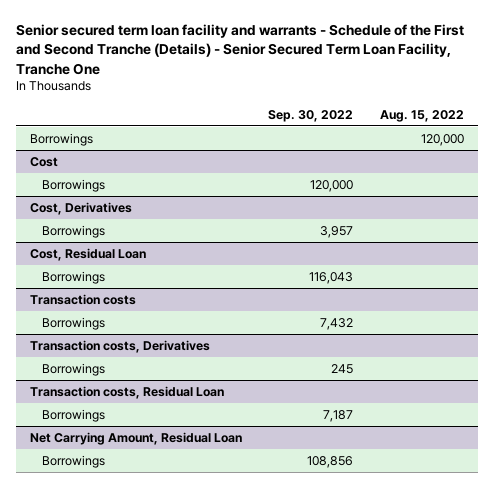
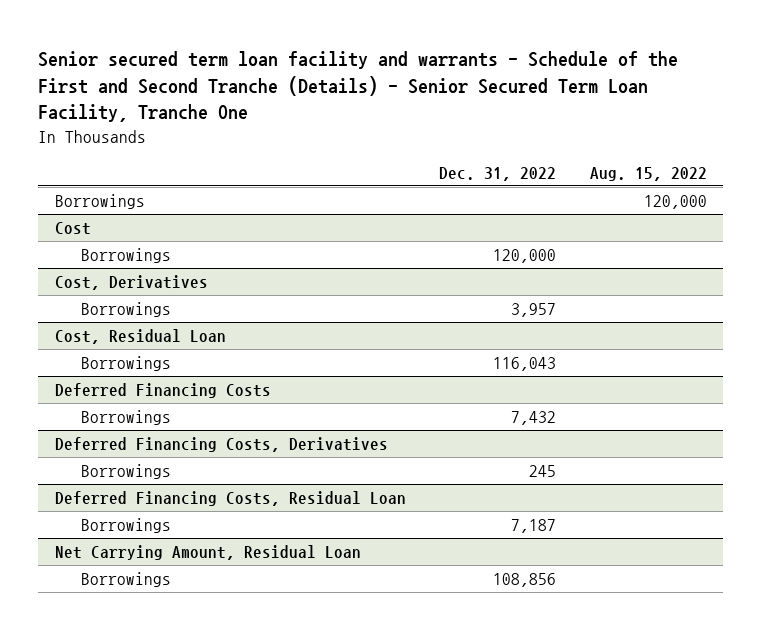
- | Sep. 30, 2022 | Aug. 15, 2022
+ | Dec. 31, 2022 | Aug. 15, 2022
- Transaction costs
+ Deferred Financing Costs
- Transaction costs, Derivatives
- Borrowings | 245 |
- Transaction costs, Residual Loan
+ Deferred Financing Costs, Derivatives
+ Borrowings | 245 |
+ Deferred Financing Costs, Residual Loan

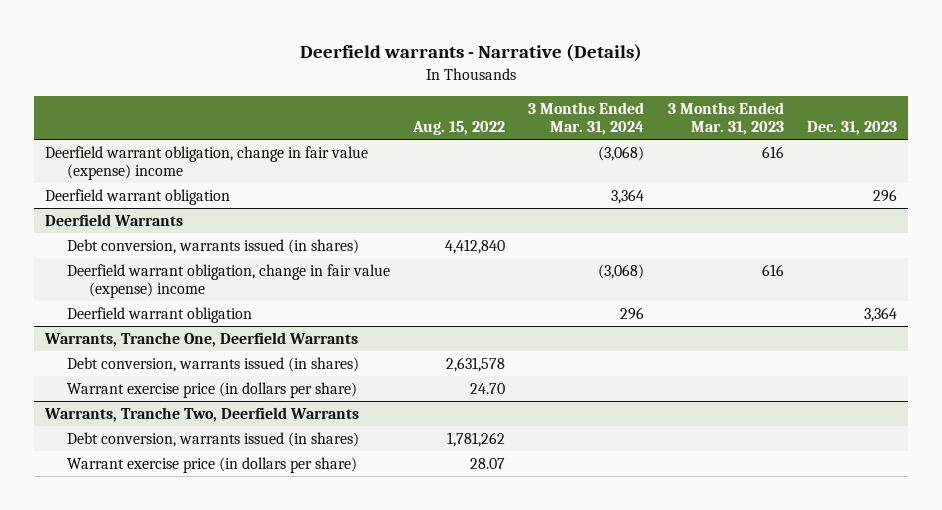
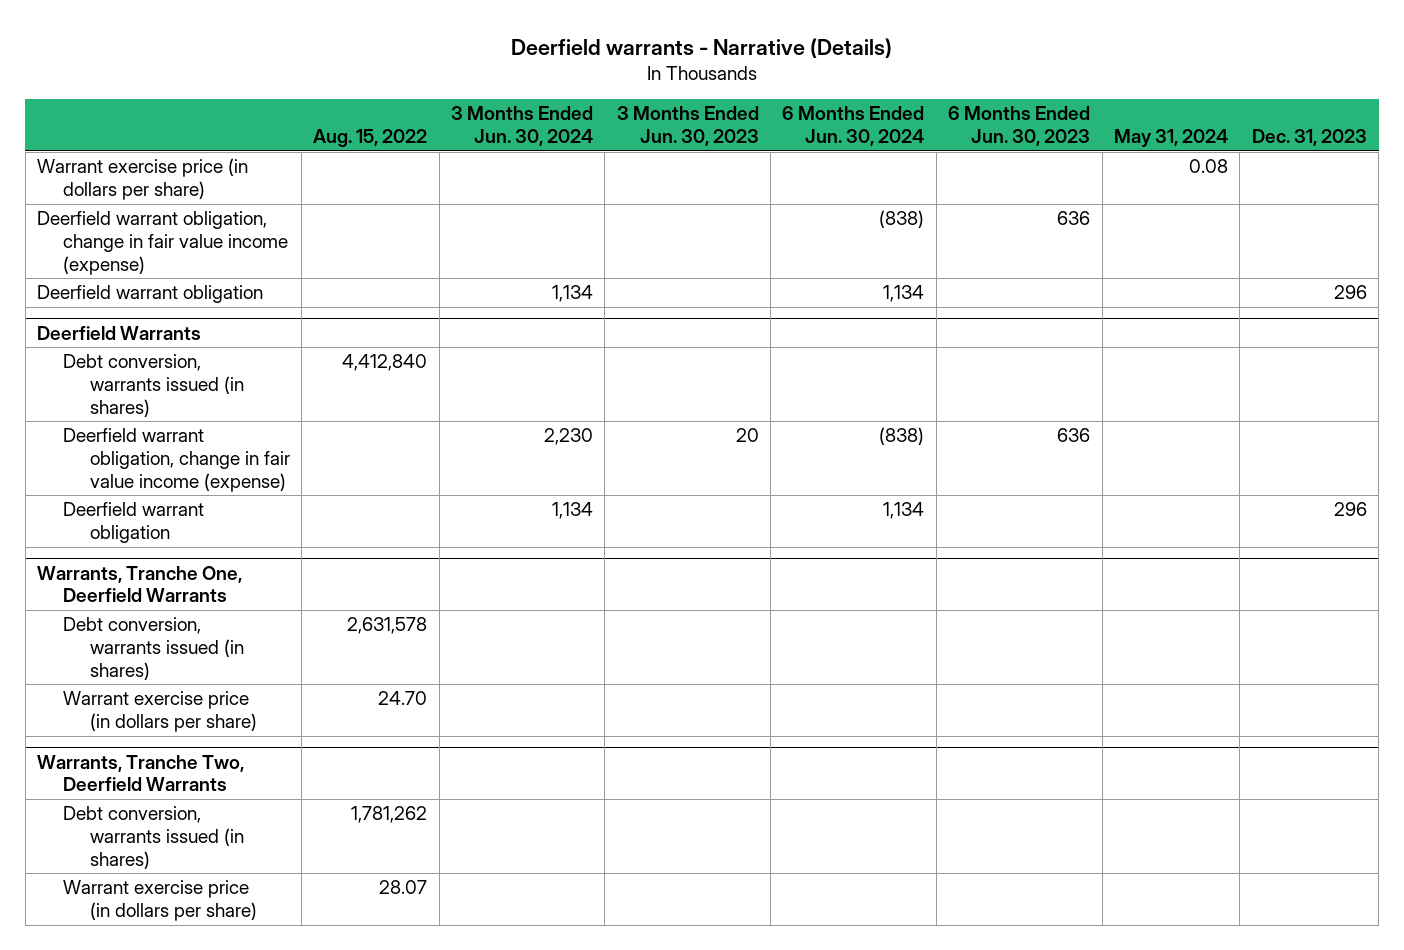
- | Aug. 15, 2022 | 3 Months Ended Mar. 31, 2024 | 3 Months Ended Mar. 31, 2023 | Dec. 31, 2023
+ | Aug. 15, 2022 | 3 Months Ended Jun. 30, 2024 | 3 Months Ended Jun. 30, 2023 | 6 Months Ended Jun. 30, 2024 | 6 Months Ended Jun. 30, 2023 | May 31, 2024 | Dec. 31, 2023
- Deerfield warrant obligation, change in fair value (expense) income | | (3,068) | 616 |
+ Warrant exercise price (in dollars per share) | | | | | | 0.08 |
+ Deerfield warrant obligation, change in fair value income (expense) | | | | (838) | 636 | |
@ Deerfield Warrants
- Deerfield warrant obligation, change in fair value (expense) income | | (3,068) | 616 |
- Deerfield warrant obligation | | 296 | | 3,364
+ Deerfield warrant obligation, change in fair value income (expense) | | 2,230 | 20 | (838) | 636 | |
+ Deerfield warrant obligation | | 1,134 | | 1,134 | | | 296

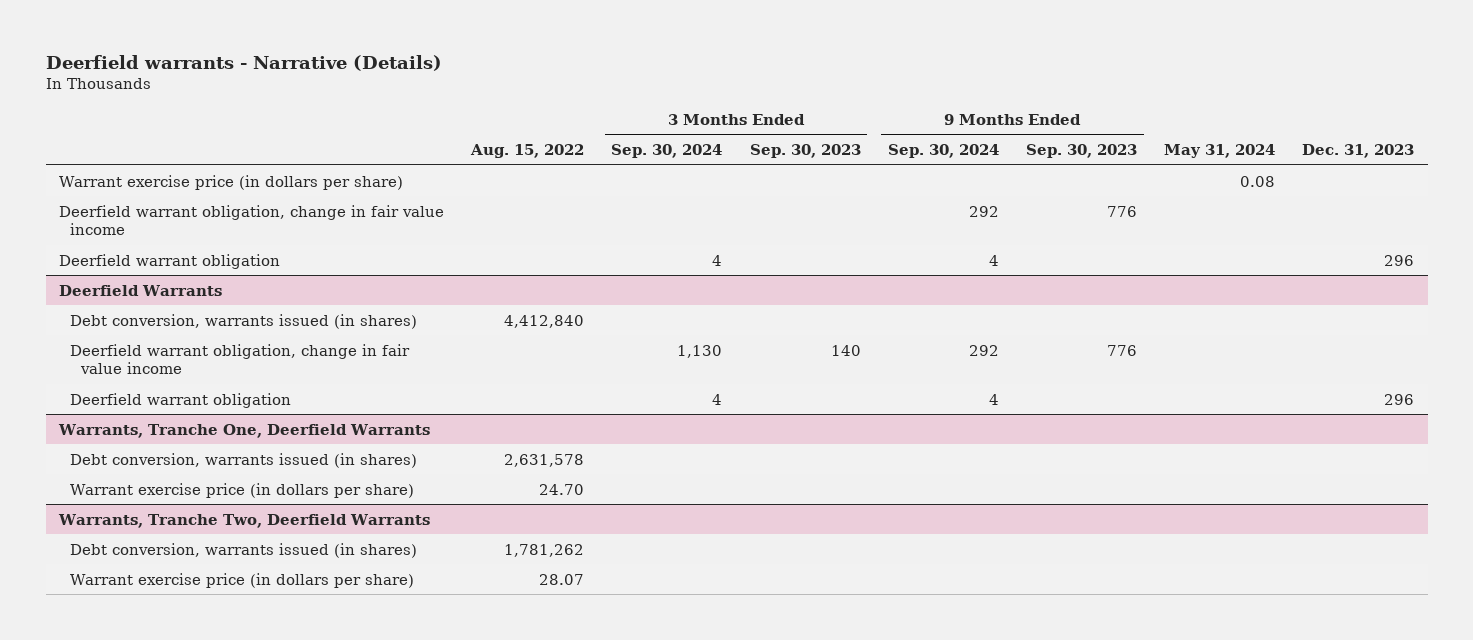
- | Aug. 15, 2022 | 3 Months Ended Jun. 30, 2024 | 3 Months Ended Jun. 30, 2023 | 6 Months Ended Jun. 30, 2024 | 6 Months Ended Jun. 30, 2023 | May 31, 2024 | Dec. 31, 2023
+ | Aug. 15, 2022 | 3 Months Ended Sep. 30, 2024 | 3 Months Ended Sep. 30, 2023 | 9 Months Ended Sep. 30, 2024 | 9 Months Ended Sep. 30, 2023 | May 31, 2024 | Dec. 31, 2023
- Deerfield warrant obligation, change in fair value income (expense) | | | | (838) | 636 | |
+ Deerfield warrant obligation, change in fair value income | | | | 292 | 776 | |
@ Deerfield Warrants
- Deerfield warrant obligation, change in fair value income (expense) | | 2,230 | 20 | (838) | 636 | |
+ Deerfield warrant obligation, change in fair value income | | 1,130 | 140 | 292 | 776 | |

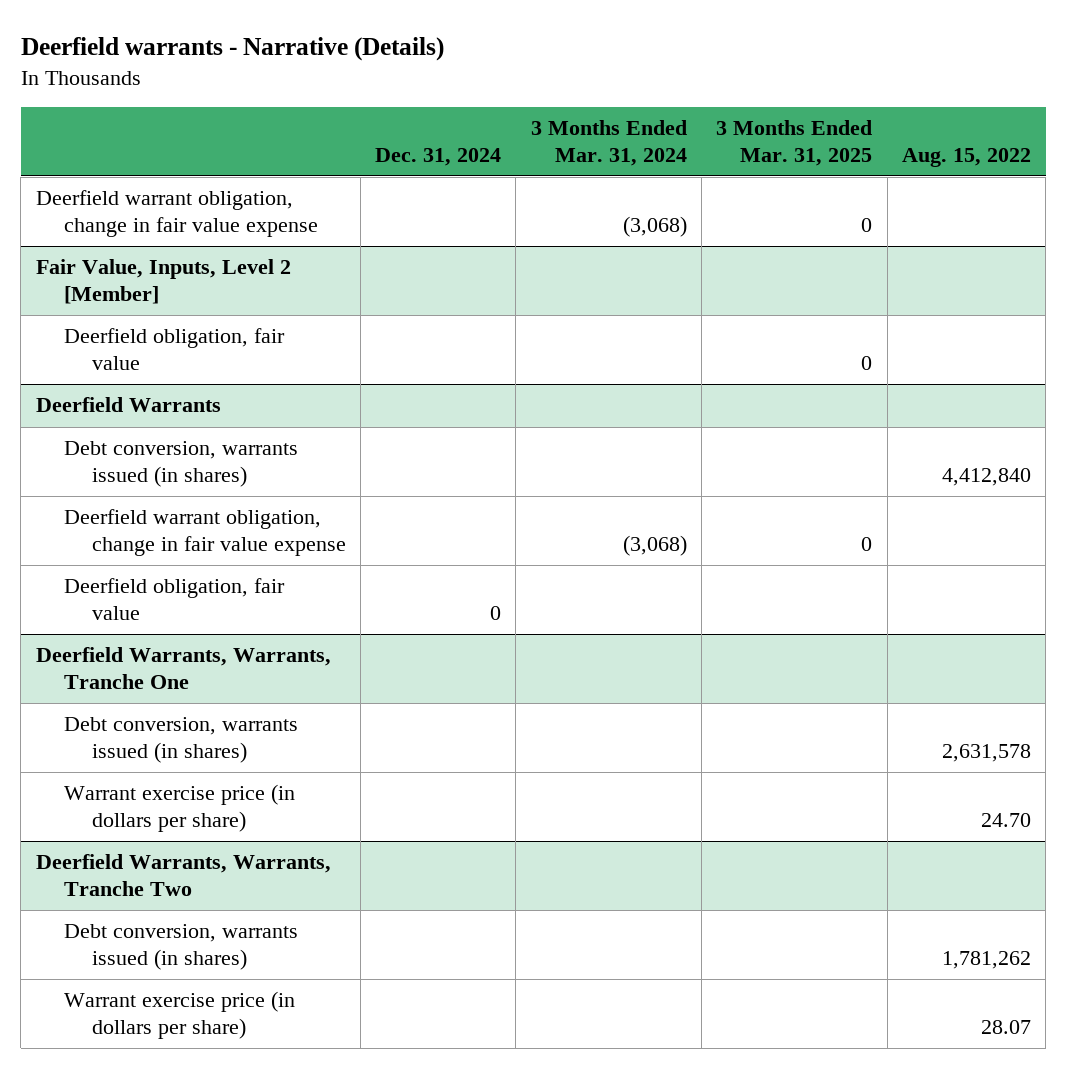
- | Aug. 15, 2022 | 3 Months Ended Sep. 30, 2024 | 3 Months Ended Sep. 30, 2023 | 9 Months Ended Sep. 30, 2024 | 9 Months Ended Sep. 30, 2023 | May 31, 2024 | Dec. 31, 2023
+ | Dec. 31, 2024 | 3 Months Ended Mar. 31, 2024 | 3 Months Ended Mar. 31, 2025 | Aug. 15, 2022
- Warrant exercise price (in dollars per share) | | | | | | 0.08 |
- Deerfield warrant obligation, change in fair value income | | | | 292 | 776 | |
- Deerfield warrant obligation | | 4 | | 4 | | | 296
+ Deerfield warrant obligation, change in fair value expense | | (3,068) | 0 |
+ Fair Value, Inputs, Level 2 [Member]
+ Deerfield obligation, fair value | | | 0 |
@ Deerfield Warrants
- Deerfield warrant obligation, change in fair value income | | 1,130 | 140 | 292 | 776 | |
- Deerfield warrant obligation | | 4 | | 4 | | | 296
- Warrants, Tranche One, Deerfield Warrants
@ Deerfield Warrants
+ Deerfield warrant obligation, change in fair value expense | | (3,068) | 0 |
+ Deerfield obligation, fair value | 0 | | |
+ Deerfield Warrants, Warrants, Tranche One
- Warrants, Tranche Two, Deerfield Warrants
+ Deerfield Warrants, Warrants, Tranche Two

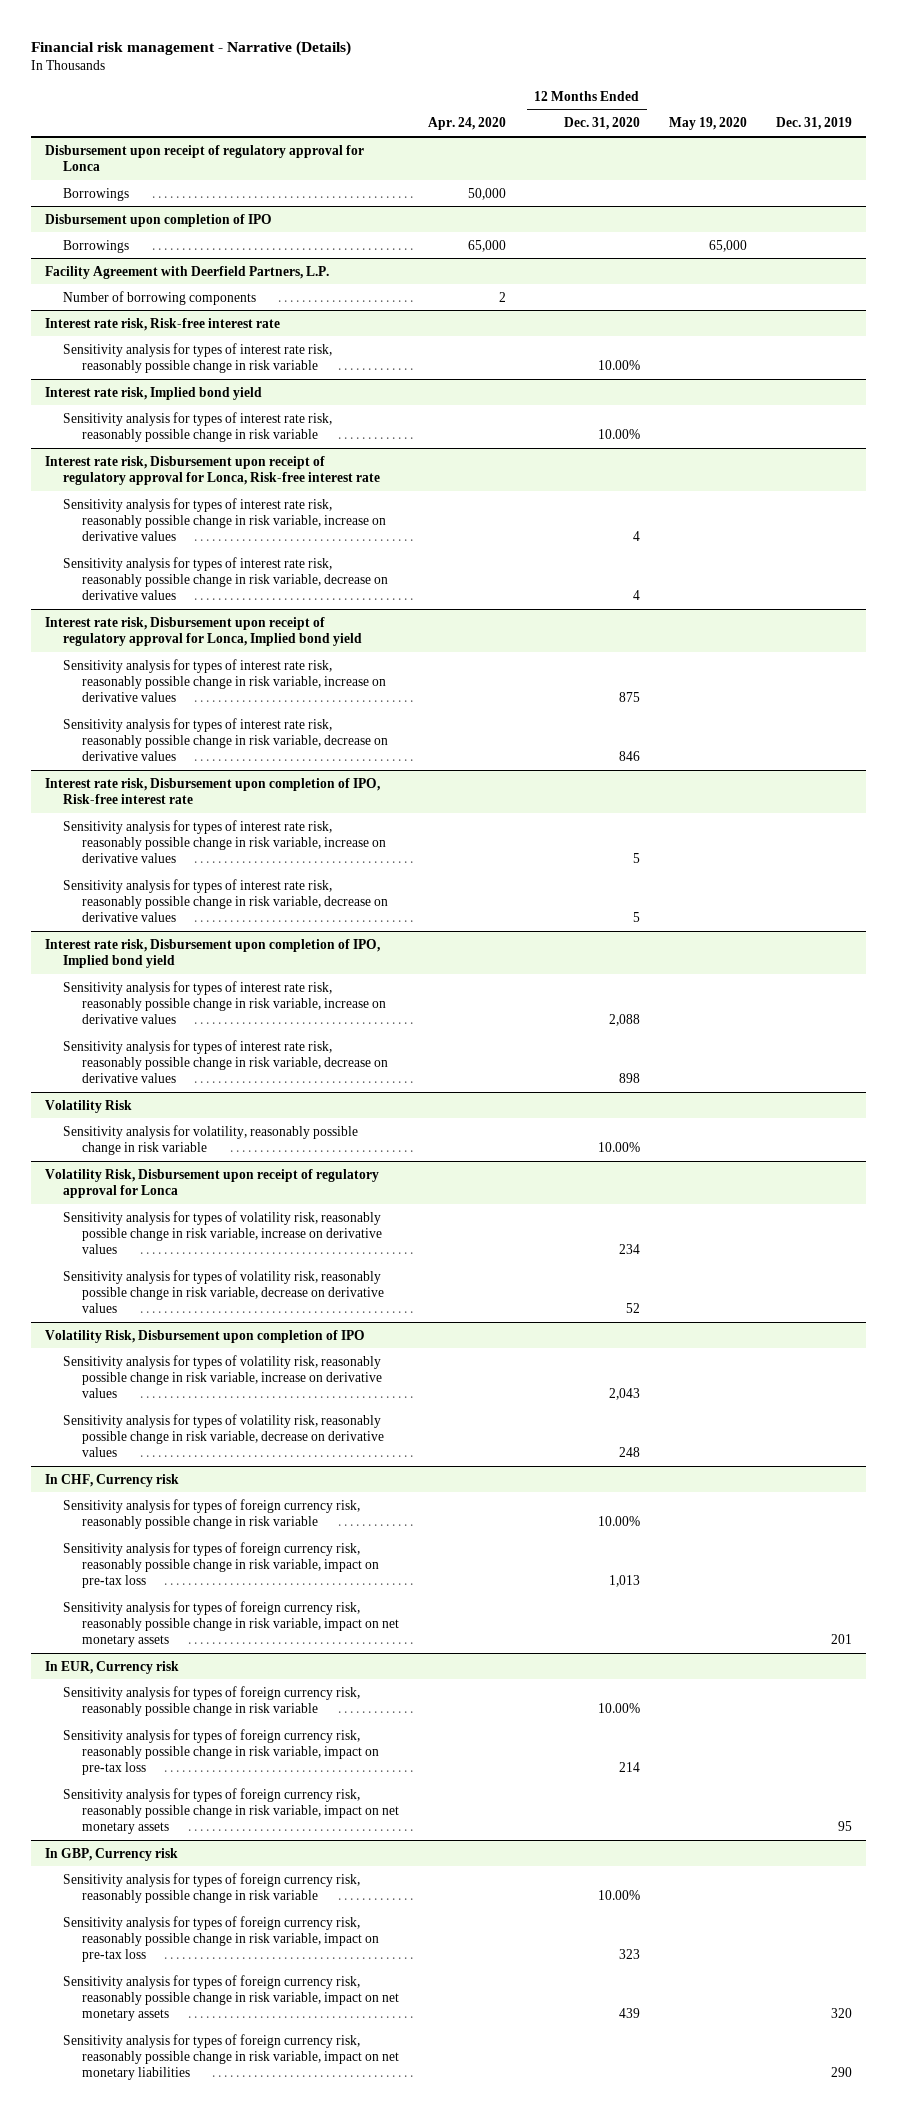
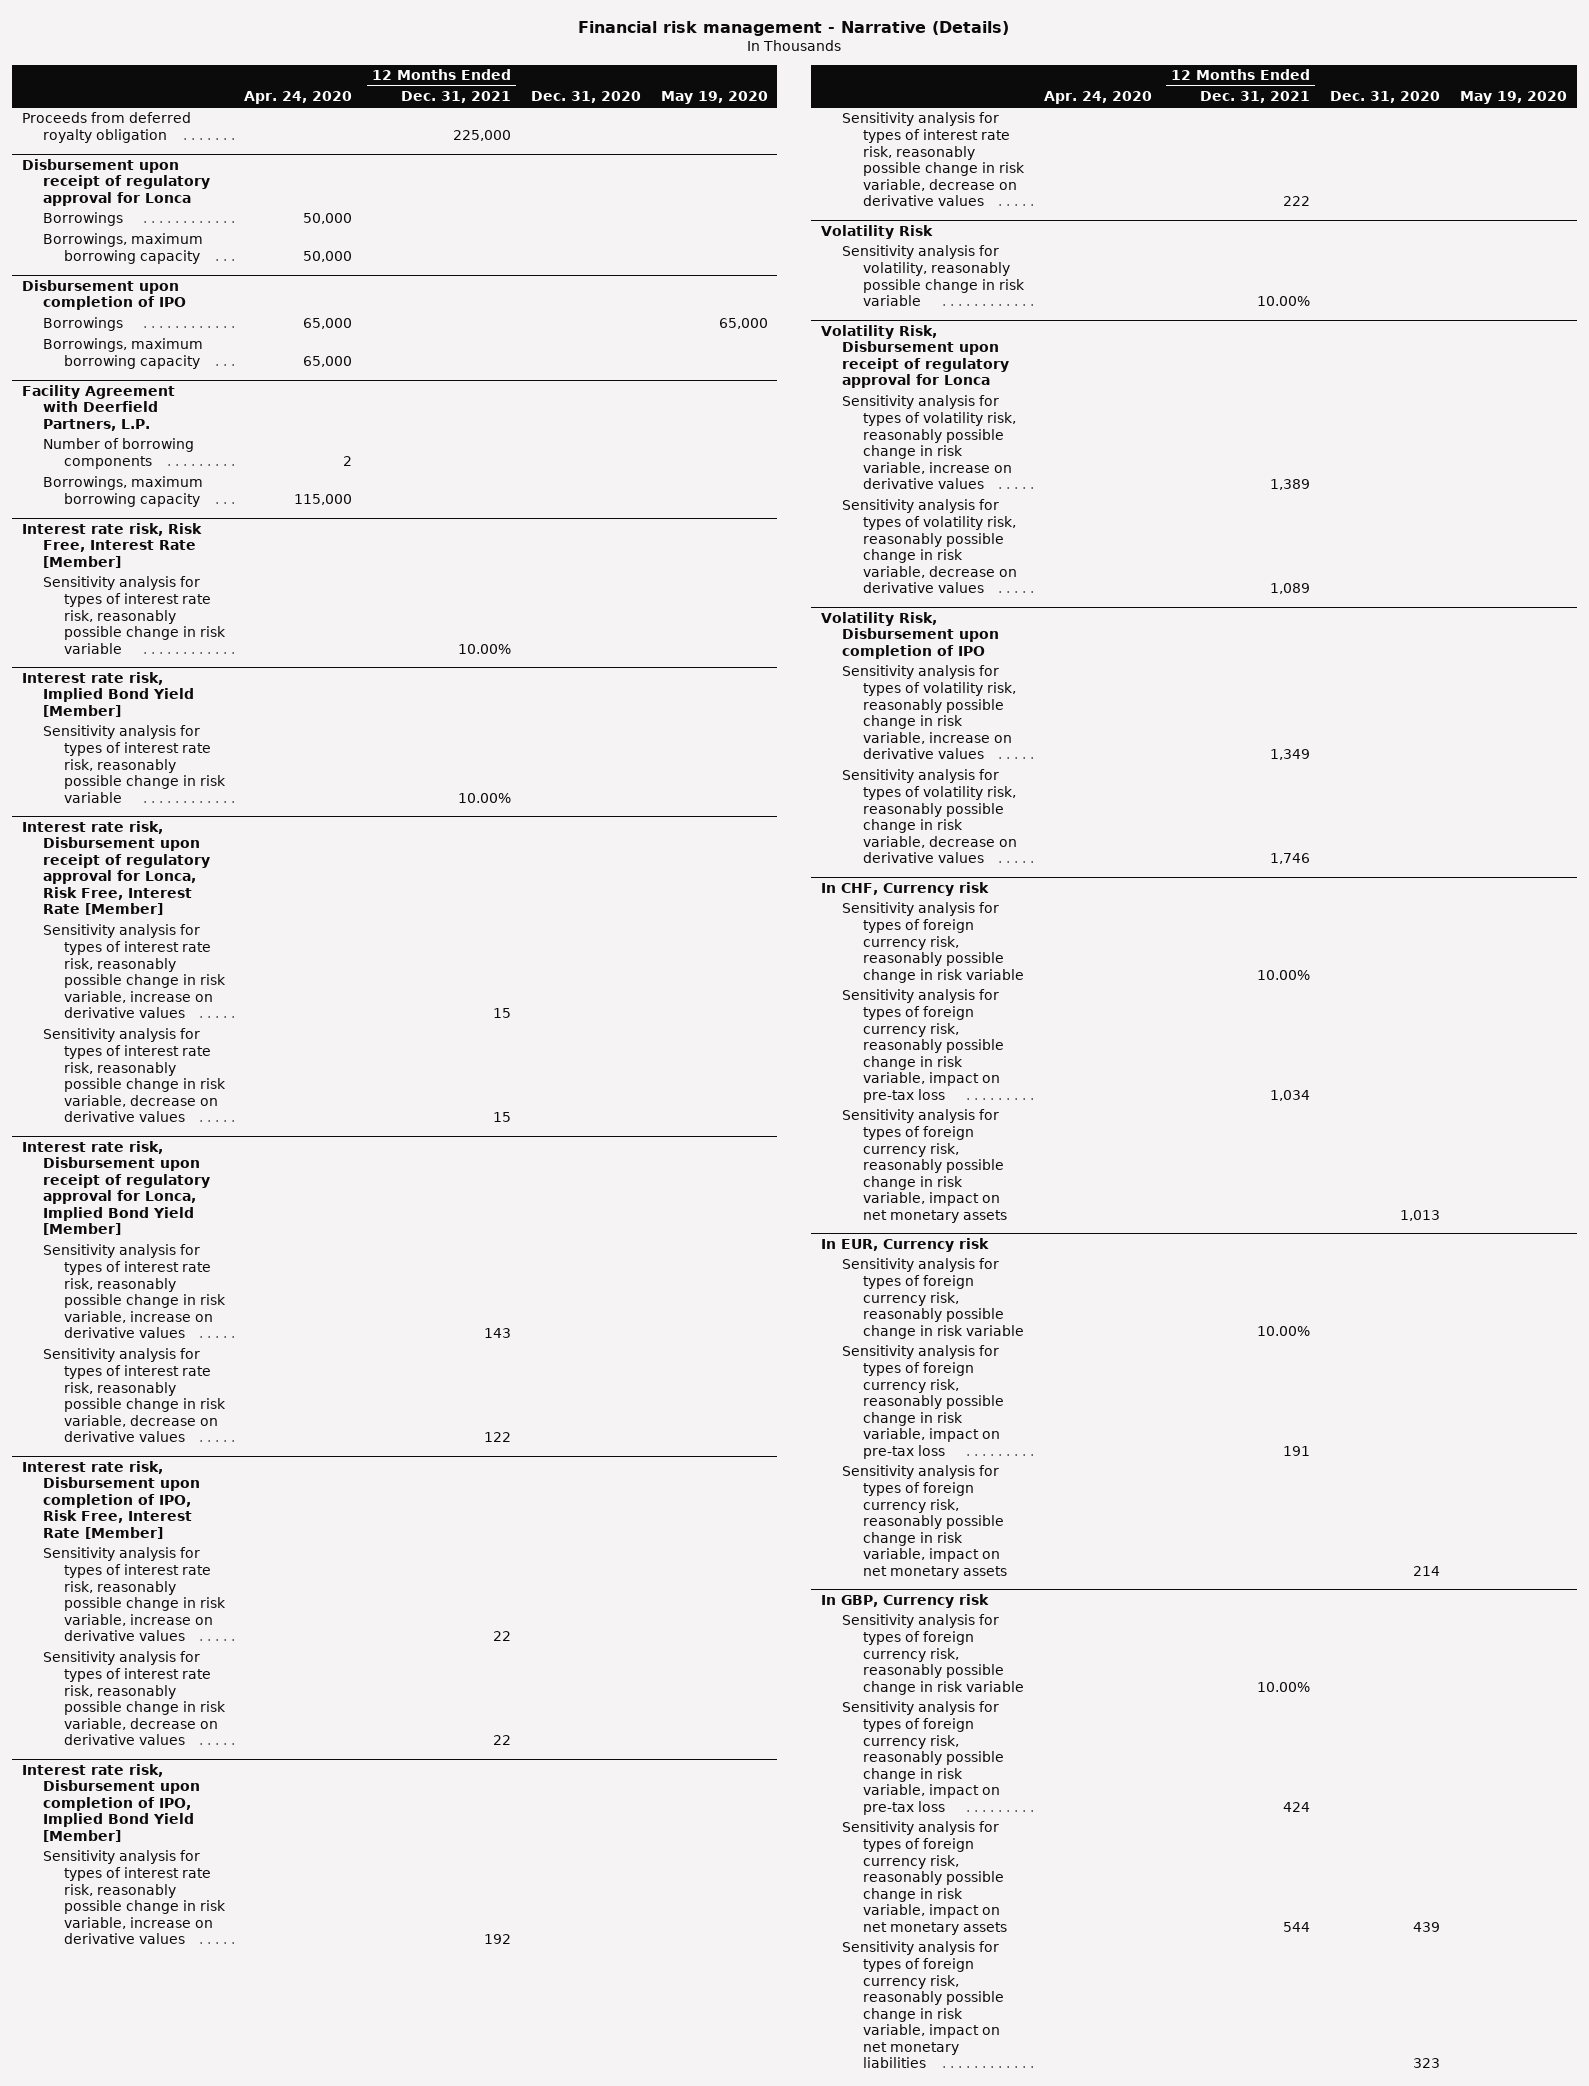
- | Apr. 24, 2020 | 12 Months Ended Dec. 31, 2020 | May 19, 2020 | Dec. 31, 2019
+ | Apr. 24, 2020 | 12 Months Ended Dec. 31, 2021 | Dec. 31, 2020 | May 19, 2020
+ Proceeds from deferred royalty obligation | | 225,000 | |
@ Disbursement upon receipt of regulatory approval for Lonca
+ Borrowings, maximum borrowing capacity | 50,000 | | |
@ Disbursement upon completion of IPO
+ Borrowings, maximum borrowing capacity | 65,000 | | |
- Interest rate risk, Risk-free interest rate
@ Facility Agreement with Deerfield Partners, L.P.
+ Borrowings, maximum borrowing capacity | 115,000 | | |
+ Interest rate risk, Risk Free, Interest Rate [Member]
- Interest rate risk, Implied bond yield
+ Interest rate risk, Implied Bond Yield [Member]
- Interest rate risk, Disbursement upon receipt of regulatory approval for Lonca, Risk-free interest rate
+ Interest rate risk, Disbursement upon receipt of regulatory approval for Lonca, Risk Free, Interest Rate [Member]
- Interest rate risk, Disbursement upon receipt of regulatory approval for Lonca, Implied bond yield
+ Interest rate risk, Disbursement upon receipt of regulatory approval for Lonca, Implied Bond Yield [Member]
- Interest rate risk, Disbursement upon completion of IPO, Risk-free interest rate
+ Interest rate risk, Disbursement upon completion of IPO, Risk Free, Interest Rate [Member]
- Interest rate risk, Disbursement upon completion of IPO, Implied bond yield
+ Interest rate risk, Disbursement upon completion of IPO, Implied Bond Yield [Member]

